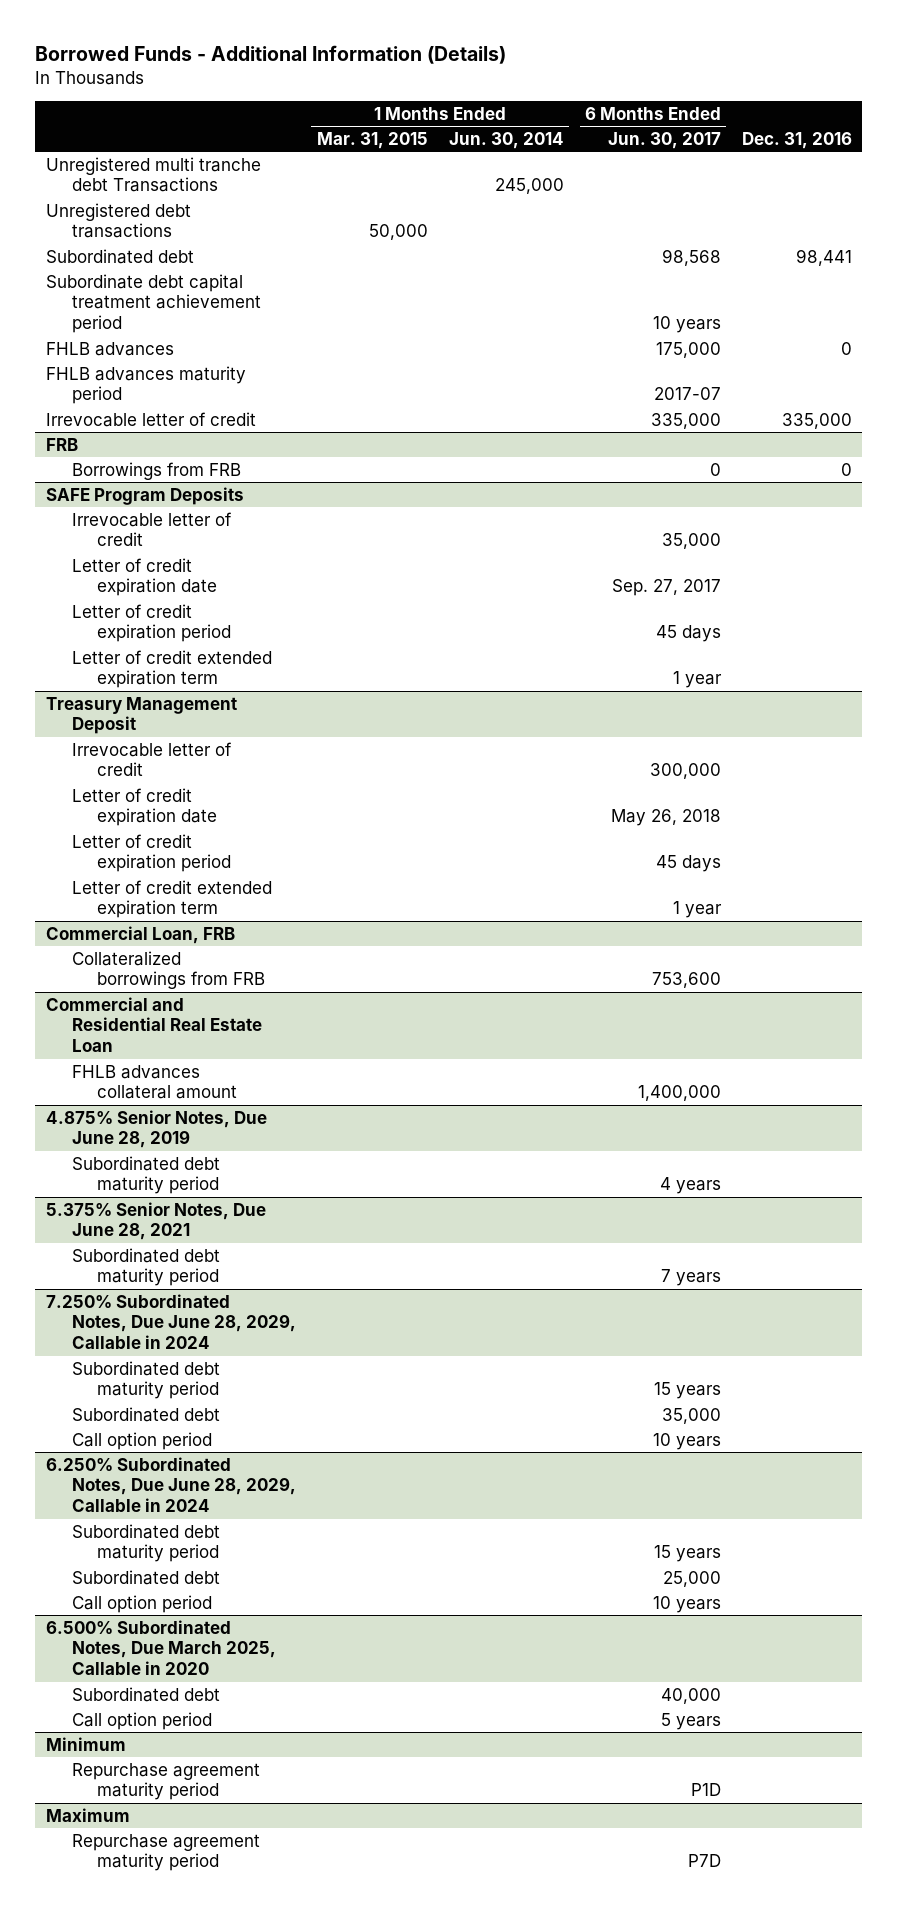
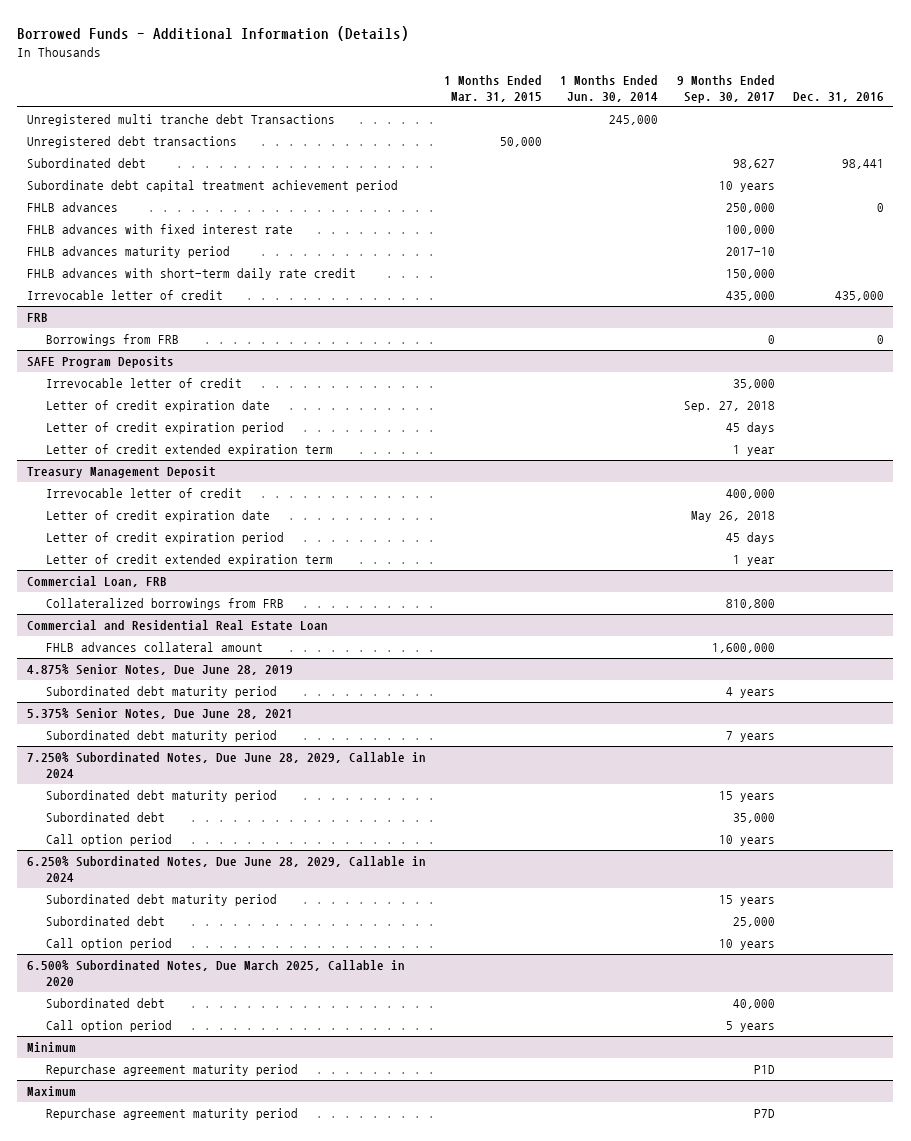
- | 1 Months Ended Mar. 31, 2015 | 1 Months Ended Jun. 30, 2014 | 6 Months Ended Jun. 30, 2017 | Dec. 31, 2016
+ | 1 Months Ended Mar. 31, 2015 | 1 Months Ended Jun. 30, 2014 | 9 Months Ended Sep. 30, 2017 | Dec. 31, 2016
+ FHLB advances with fixed interest rate | | | 100,000 |
- Irrevocable letter of credit | | | 335,000 | 335,000
+ FHLB advances with short-term daily rate credit | | | 150,000 |
+ Irrevocable letter of credit | | | 435,000 | 435,000

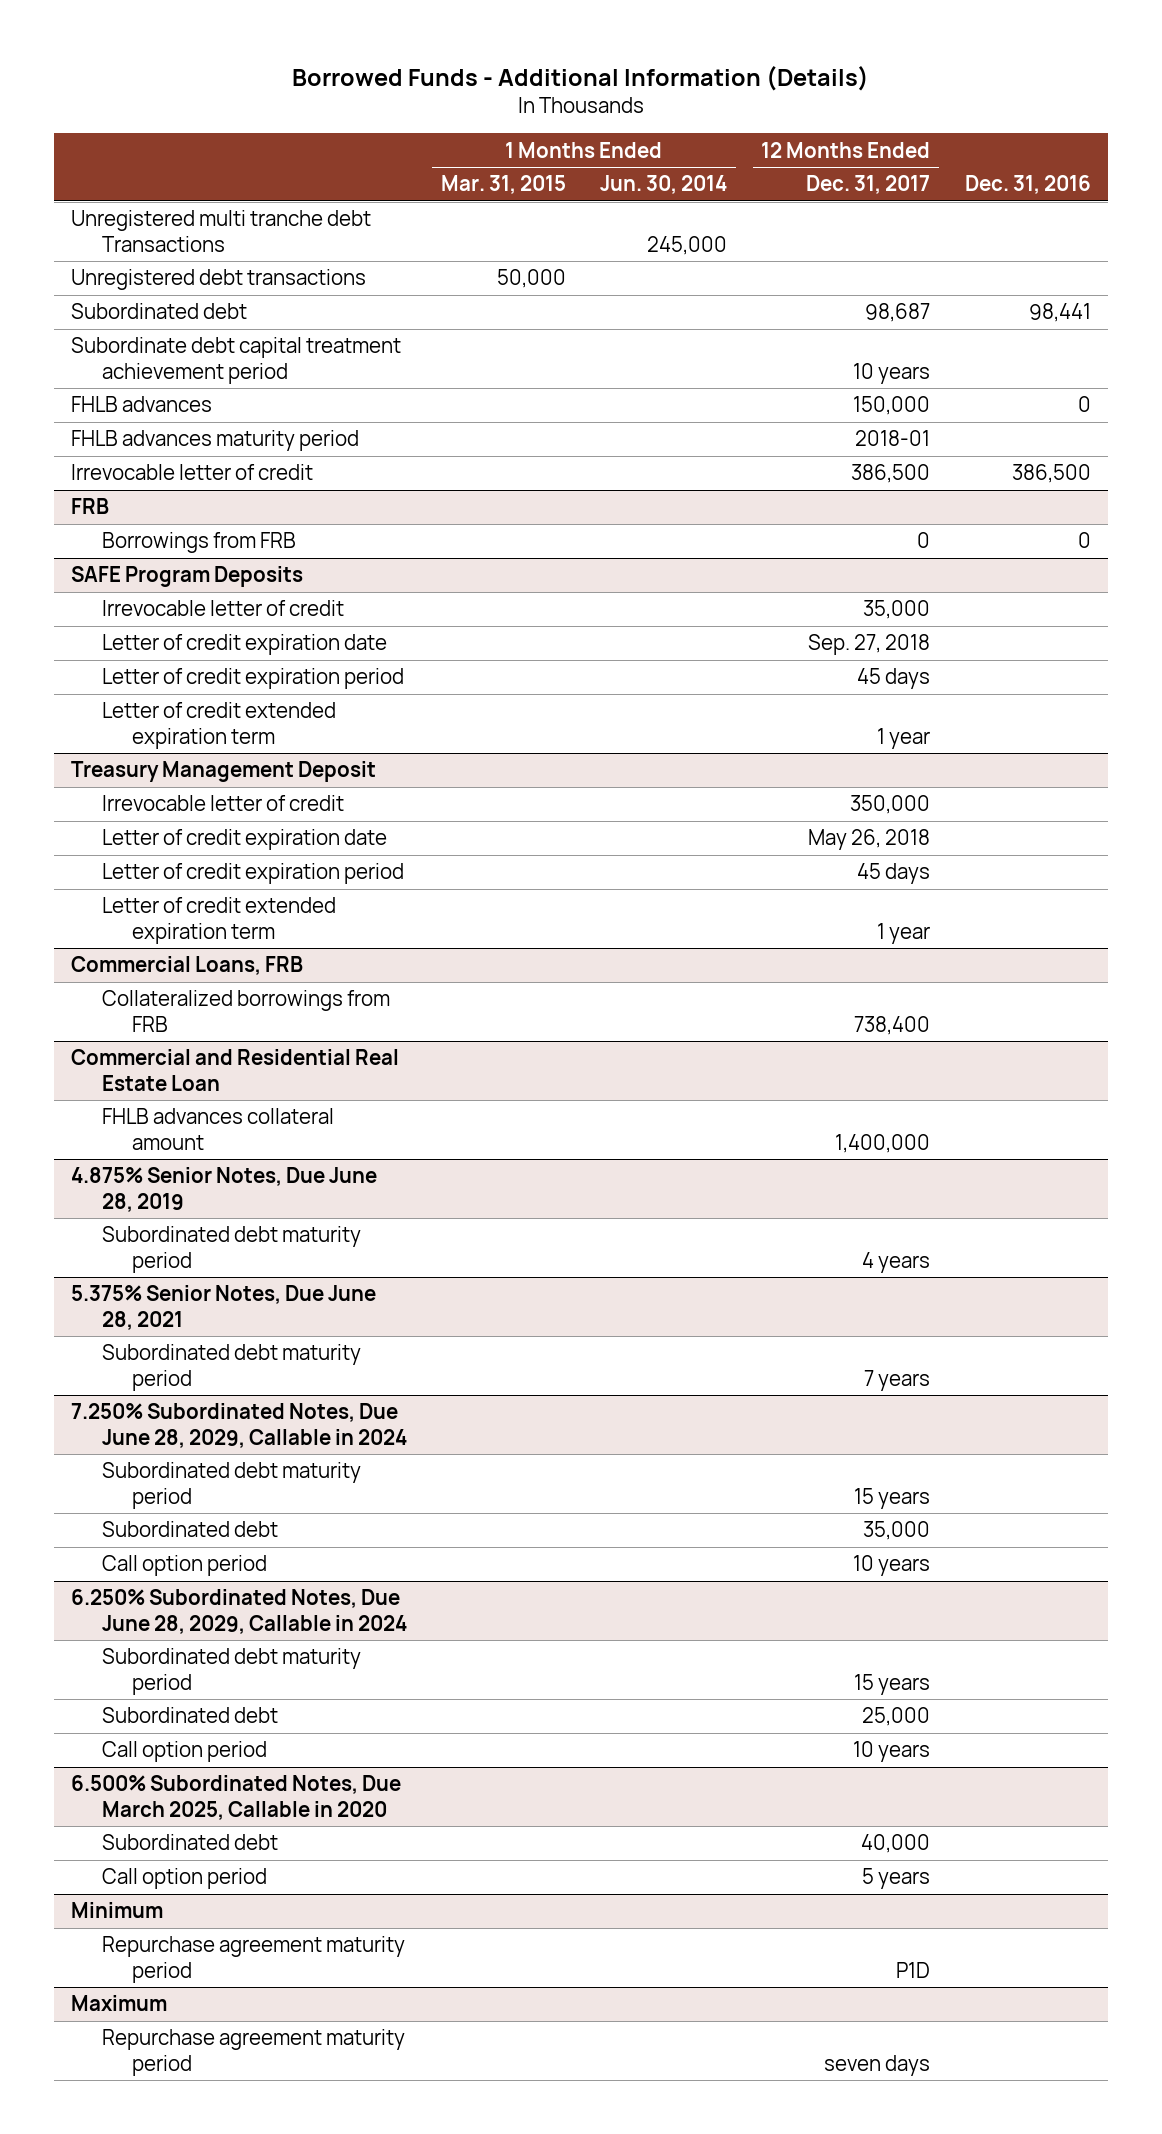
- | 1 Months Ended Mar. 31, 2015 | 1 Months Ended Jun. 30, 2014 | 9 Months Ended Sep. 30, 2017 | Dec. 31, 2016
+ | 1 Months Ended Mar. 31, 2015 | 1 Months Ended Jun. 30, 2014 | 12 Months Ended Dec. 31, 2017 | Dec. 31, 2016
- FHLB advances with fixed interest rate | | | 100,000 |
- FHLB advances with short-term daily rate credit | | | 150,000 |
- Irrevocable letter of credit | | | 435,000 | 435,000
+ Irrevocable letter of credit | | | 386,500 | 386,500
- Commercial Loan, FRB
+ Commercial Loans, FRB

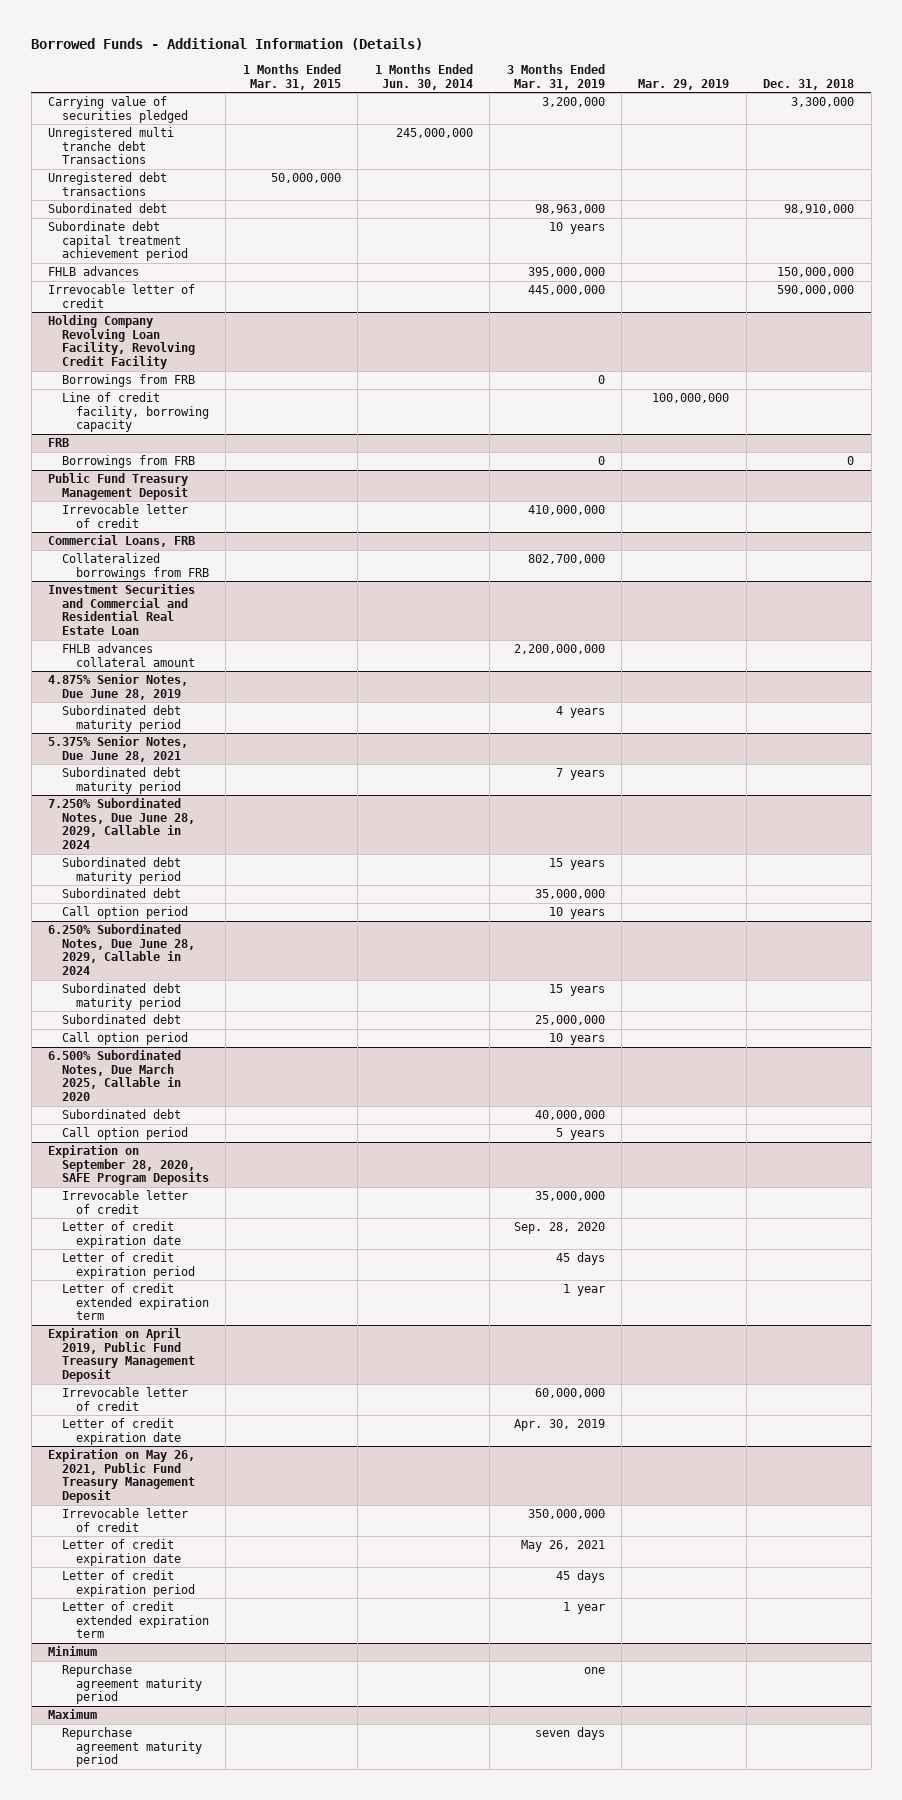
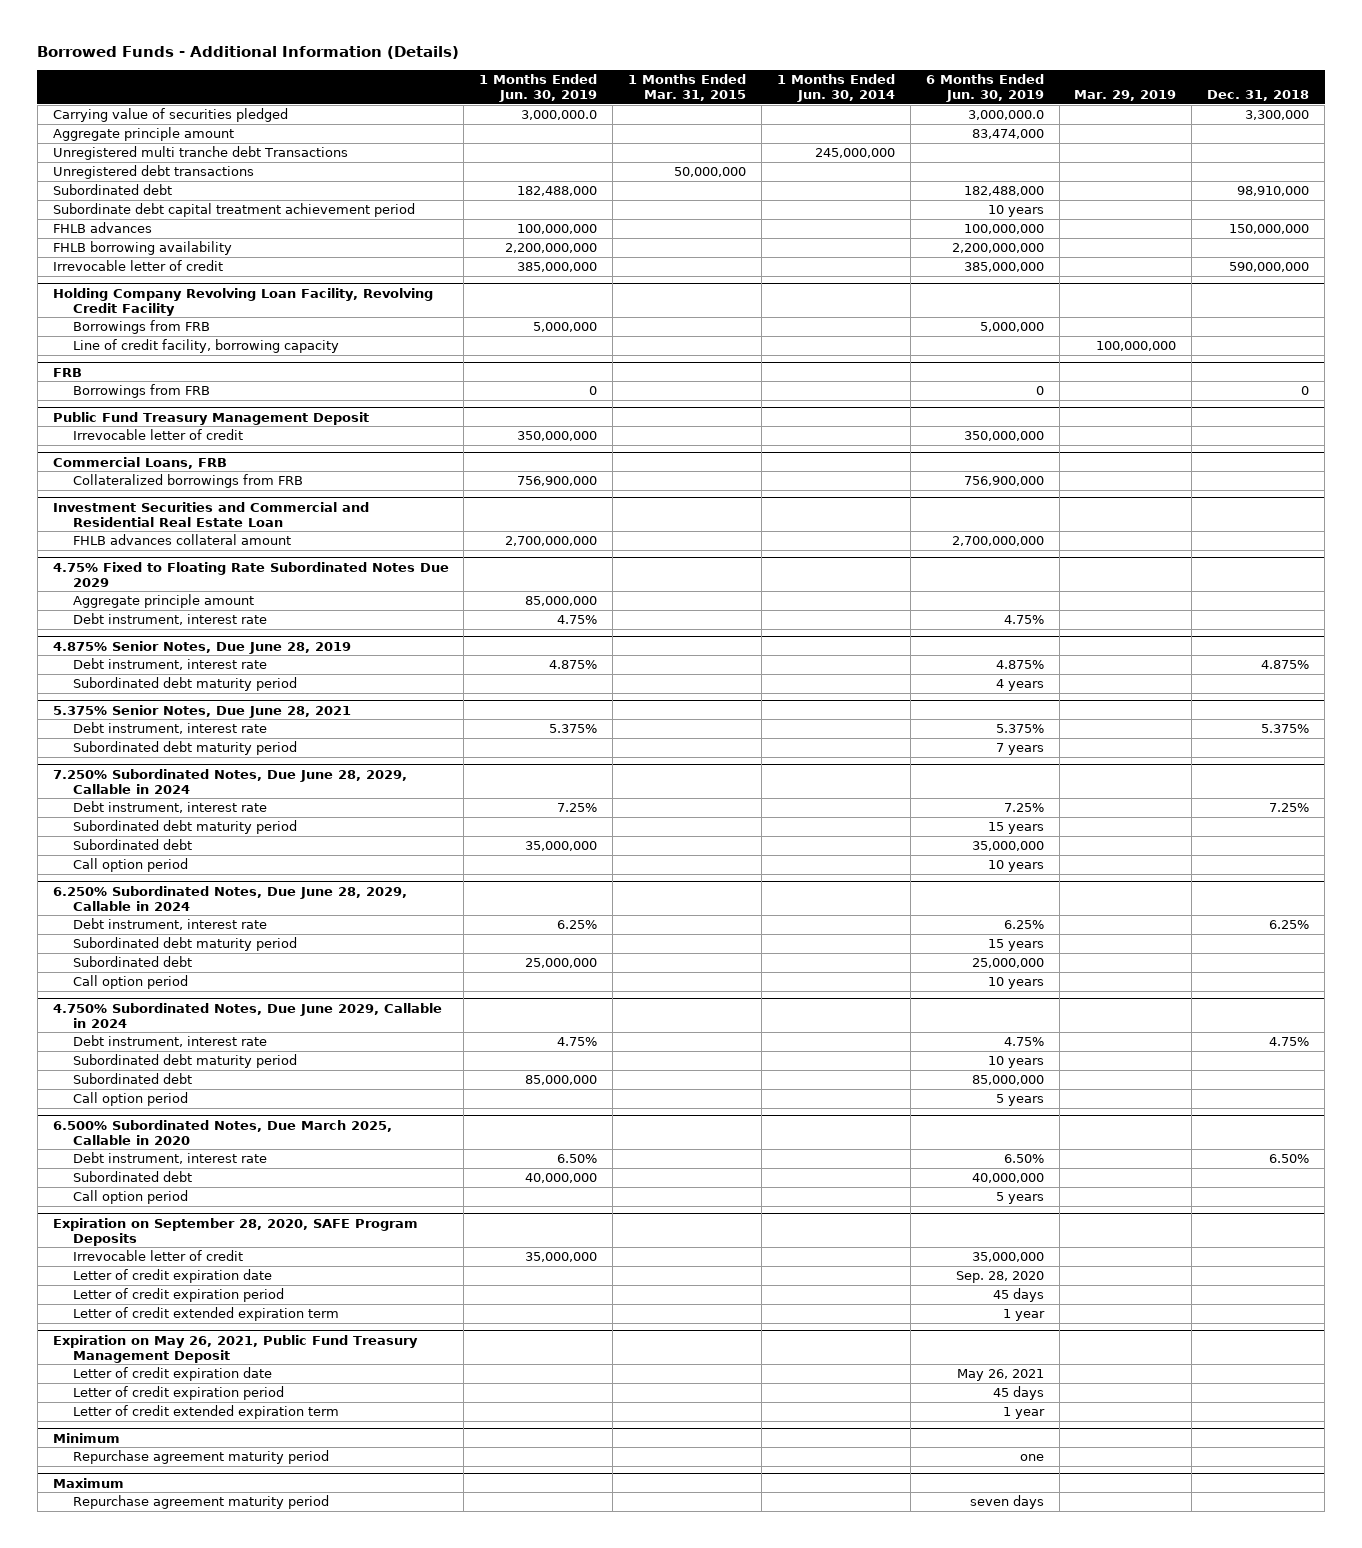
- | 1 Months Ended Mar. 31, 2015 | 1 Months Ended Jun. 30, 2014 | 3 Months Ended Mar. 31, 2019 | Mar. 29, 2019 | Dec. 31, 2018
+ | 1 Months Ended Jun. 30, 2019 | 1 Months Ended Mar. 31, 2015 | 1 Months Ended Jun. 30, 2014 | 6 Months Ended Jun. 30, 2019 | Mar. 29, 2019 | Dec. 31, 2018
+ Aggregate principle amount | | | | 83,474,000 | |
+ FHLB borrowing availability | 2,200,000,000 | | | 2,200,000,000 | |
+ 4.75% Fixed to Floating Rate Subordinated Notes Due 2029
+ Aggregate principle amount | 85,000,000 | | | | |
+ Debt instrument, interest rate | 4.75% | | | 4.75% | |
@ 4.875% Senior Notes, Due June 28, 2019
+ Debt instrument, interest rate | 4.875% | | | 4.875% | | 4.875%
@ 5.375% Senior Notes, Due June 28, 2021
+ Debt instrument, interest rate | 5.375% | | | 5.375% | | 5.375%
@ 7.250% Subordinated Notes, Due June 28, 2029, Callable in 2024
+ Debt instrument, interest rate | 7.25% | | | 7.25% | | 7.25%
@ 6.250% Subordinated Notes, Due June 28, 2029, Callable in 2024
+ Debt instrument, interest rate | 6.25% | | | 6.25% | | 6.25%
+ 4.750% Subordinated Notes, Due June 2029, Callable in 2024
+ Debt instrument, interest rate | 4.75% | | | 4.75% | | 4.75%
+ Subordinated debt maturity period | | | | 10 years | |
+ Subordinated debt | 85,000,000 | | | 85,000,000 | |
+ Call option period | | | | 5 years | |
@ 6.500% Subordinated Notes, Due March 2025, Callable in 2020
+ Debt instrument, interest rate | 6.50% | | | 6.50% | | 6.50%
- Expiration on April 2019, Public Fund Treasury Management Deposit
- Irrevocable letter of credit | | | 60,000,000 | |
- Letter of credit expiration date | | | Apr. 30, 2019 | |
@ Expiration on May 26, 2021, Public Fund Treasury Management Deposit
- Irrevocable letter of credit | | | 350,000,000 | |

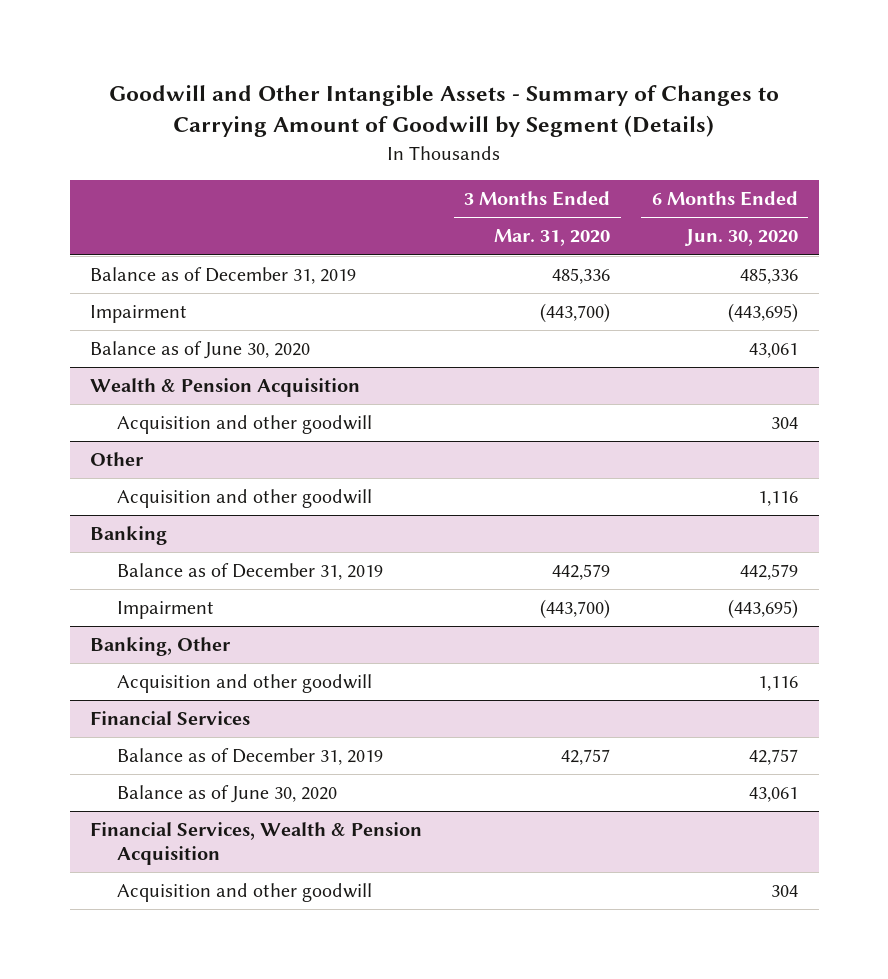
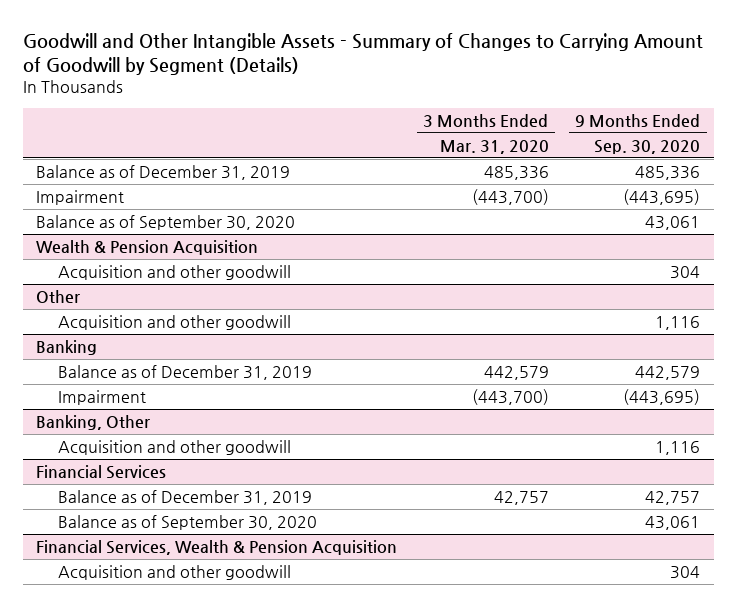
- | 3 Months Ended Mar. 31, 2020 | 6 Months Ended Jun. 30, 2020
+ | 3 Months Ended Mar. 31, 2020 | 9 Months Ended Sep. 30, 2020
- Balance as of June 30, 2020 | | 43,061
+ Balance as of September 30, 2020 | | 43,061
@ Financial Services
- Balance as of June 30, 2020 | | 43,061
+ Balance as of September 30, 2020 | | 43,061

